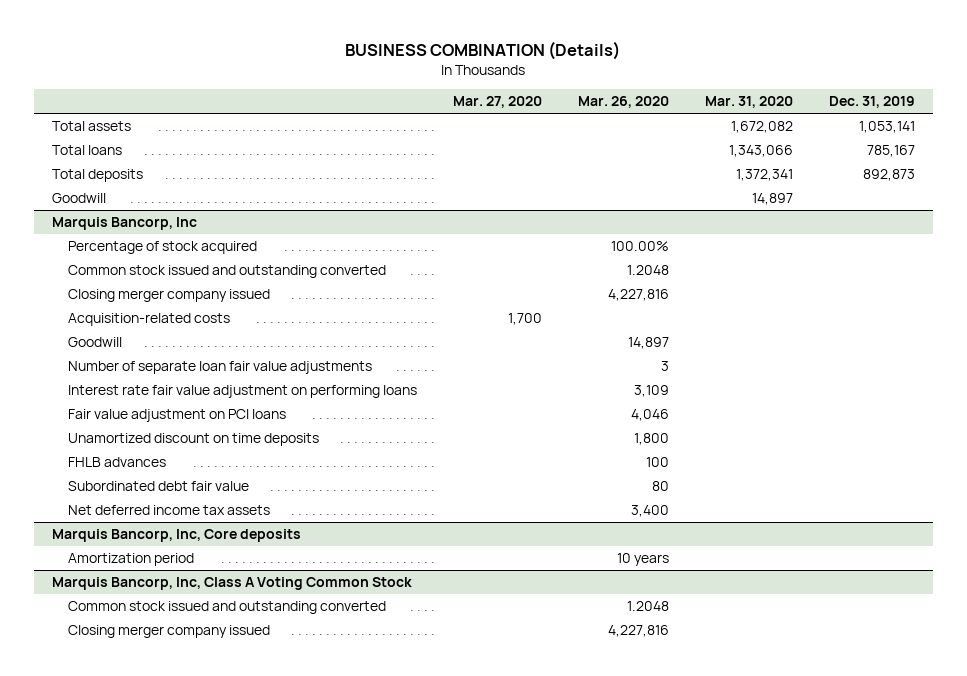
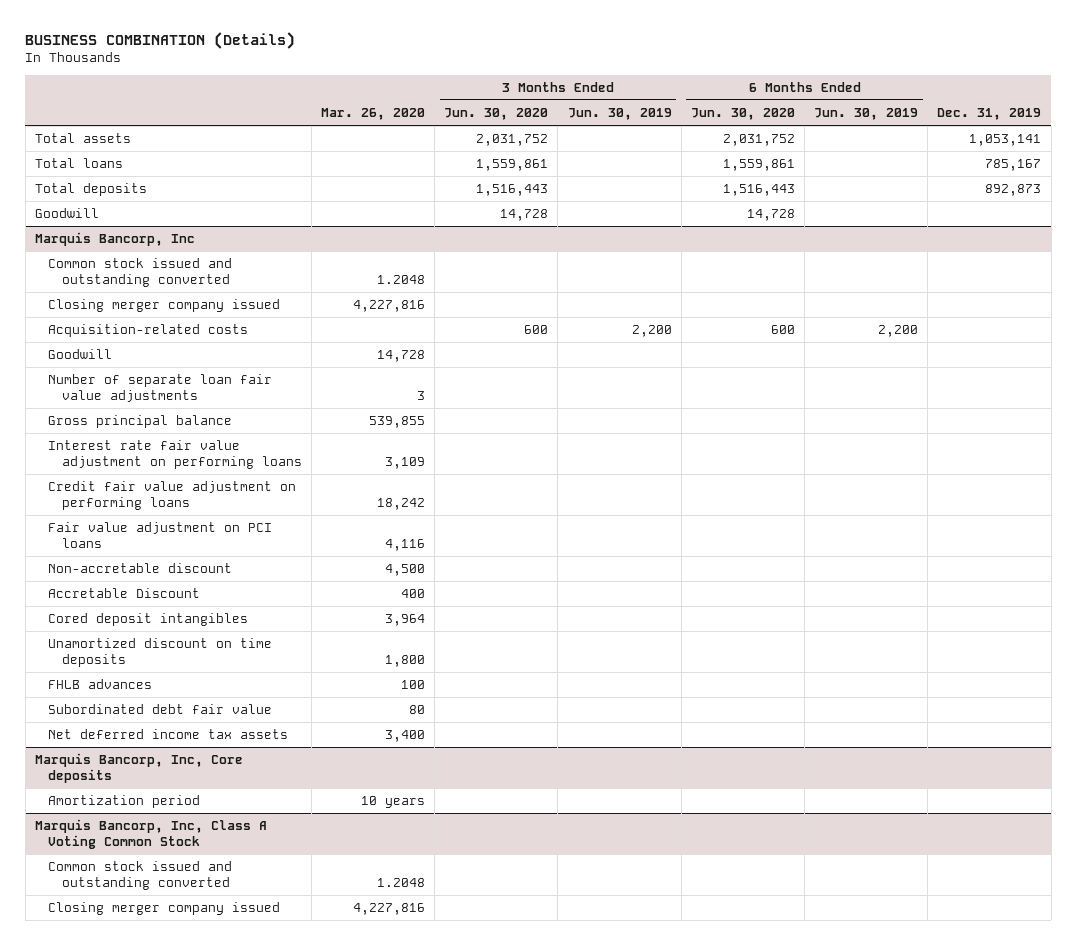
- | Mar. 27, 2020 | Mar. 26, 2020 | Mar. 31, 2020 | Dec. 31, 2019
+ | Mar. 26, 2020 | 3 Months Ended Jun. 30, 2020 | 3 Months Ended Jun. 30, 2019 | 6 Months Ended Jun. 30, 2020 | 6 Months Ended Jun. 30, 2019 | Dec. 31, 2019
@ Marquis Bancorp, Inc
- Percentage of stock acquired | | 100.00% | |
- Goodwill | | 14,897 | |
+ Goodwill | 14,728 | | | | |
+ Gross principal balance | 539,855 | | | | |
- Fair value adjustment on PCI loans | | 4,046 | |
+ Credit fair value adjustment on performing loans | 18,242 | | | | |
+ Fair value adjustment on PCI loans | 4,116 | | | | |
+ Non-accretable discount | 4,500 | | | | |
+ Accretable Discount | 400 | | | | |
+ Cored deposit intangibles | 3,964 | | | | |

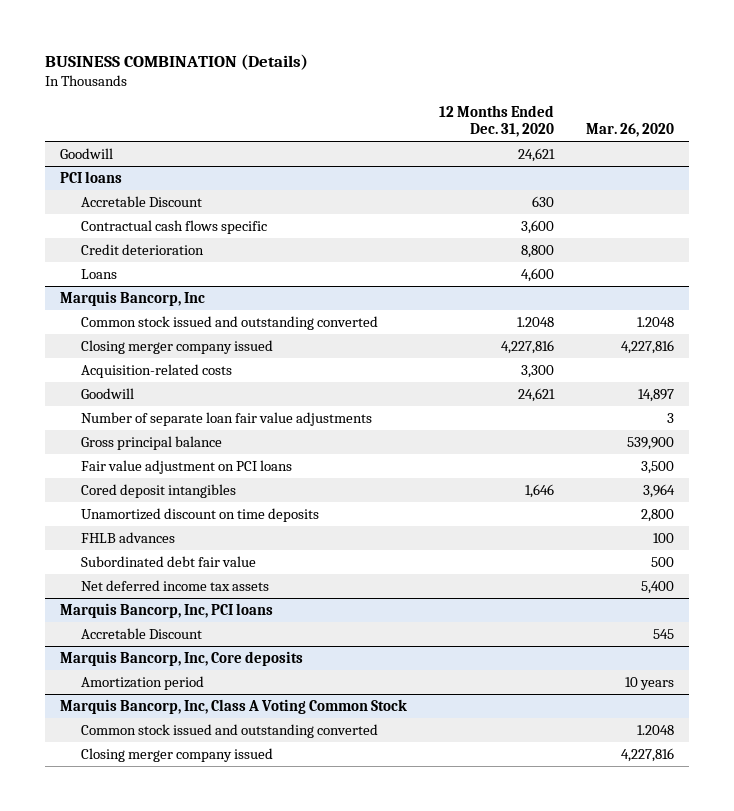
- | Mar. 26, 2020 | 3 Months Ended Jun. 30, 2020 | 3 Months Ended Jun. 30, 2019 | 6 Months Ended Jun. 30, 2020 | 6 Months Ended Jun. 30, 2019 | Dec. 31, 2019
+ | 12 Months Ended Dec. 31, 2020 | Mar. 26, 2020
- Total assets | | 2,031,752 | | 2,031,752 | | 1,053,141
- Total loans | | 1,559,861 | | 1,559,861 | | 785,167
- Total deposits | | 1,516,443 | | 1,516,443 | | 892,873
+ PCI loans
+ Accretable Discount | 630 |
+ Contractual cash flows specific | 3,600 |
+ Credit deterioration | 8,800 |
+ Loans | 4,600 |
@ Marquis Bancorp, Inc
- Goodwill | 14,728 | | | | |
+ Goodwill | 24,621 | 14,897
- Gross principal balance | 539,855 | | | | |
- Interest rate fair value adjustment on performing loans | 3,109 | | | | |
- Credit fair value adjustment on performing loans | 18,242 | | | | |
- Fair value adjustment on PCI loans | 4,116 | | | | |
- Non-accretable discount | 4,500 | | | | |
- Accretable Discount | 400 | | | | |
+ Gross principal balance | | 539,900
+ Fair value adjustment on PCI loans | | 3,500
- Unamortized discount on time deposits | 1,800 | | | | |
+ Unamortized discount on time deposits | | 2,800
- Subordinated debt fair value | 80 | | | | |
- Net deferred income tax assets | 3,400 | | | | |
+ Subordinated debt fair value | | 500
+ Net deferred income tax assets | | 5,400
+ Marquis Bancorp, Inc, PCI loans
+ Accretable Discount | | 545

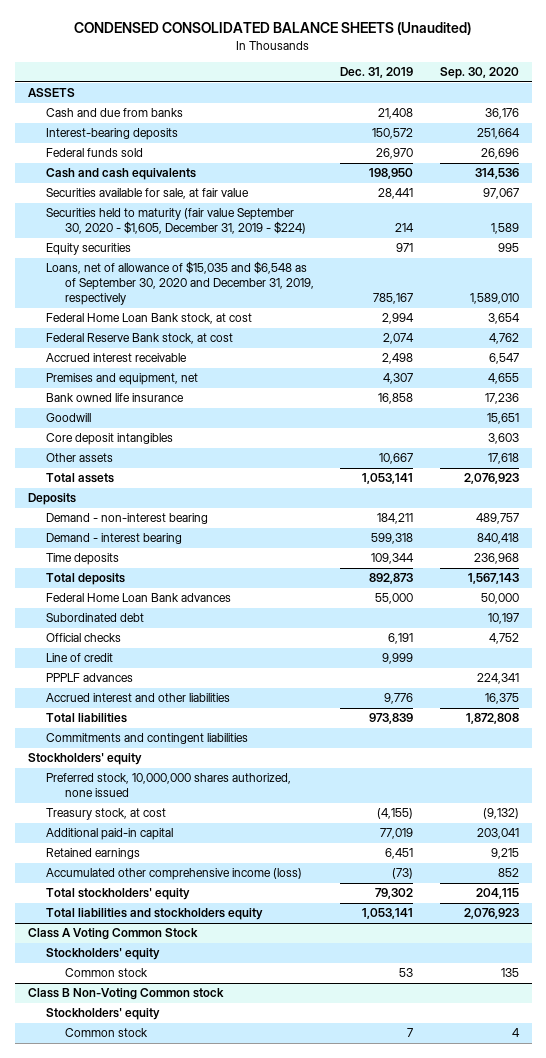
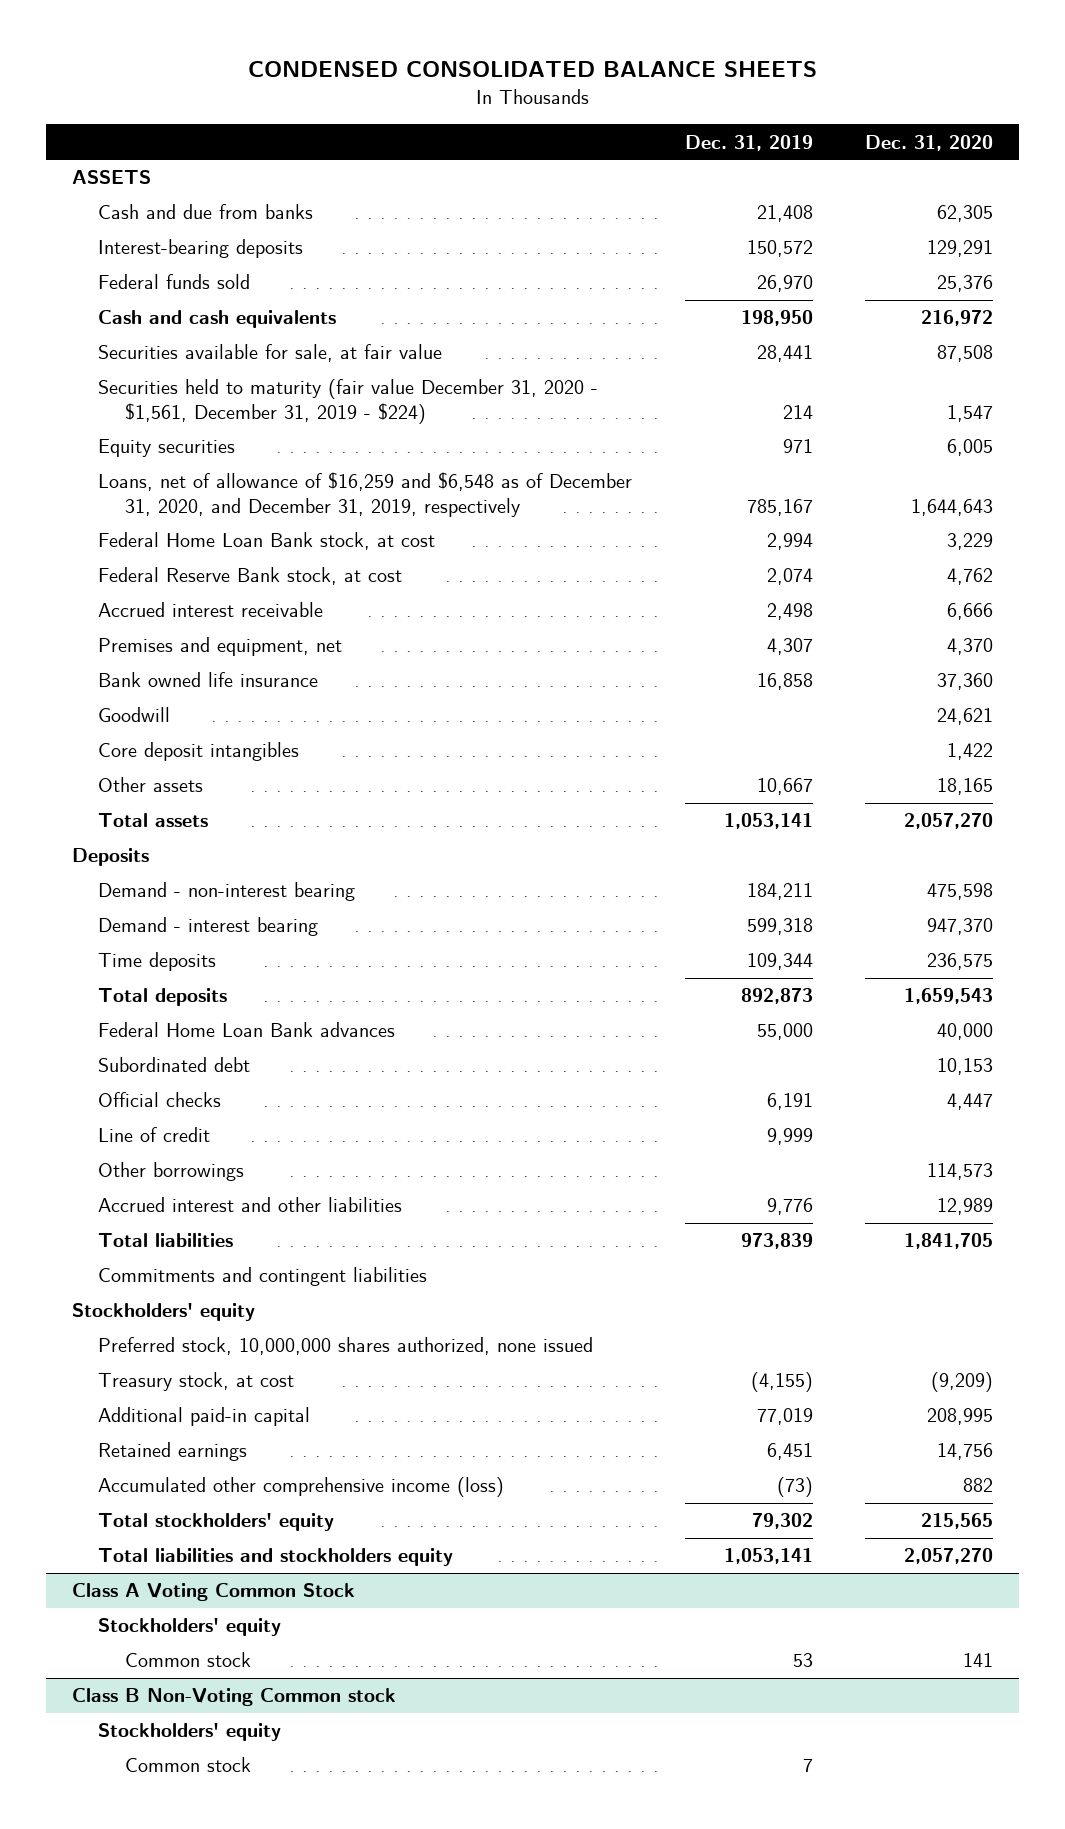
- CONDENSED CONSOLIDATED BALANCE SHEETS (Unaudited)
+ CONDENSED CONSOLIDATED BALANCE SHEETS
- | Dec. 31, 2019 | Sep. 30, 2020
+ | Dec. 31, 2019 | Dec. 31, 2020
- Securities held to maturity (fair value September 30, 2020 - $1,605, December 31, 2019 - $224) | 214 | 1,589
+ Securities held to maturity (fair value December 31, 2020 - $1,561, December 31, 2019 - $224) | 214 | 1,547
- Loans, net of allowance of $15,035 and $6,548 as of September 30, 2020 and December 31, 2019, respectively | 785,167 | 1,589,010
+ Loans, net of allowance of $16,259 and $6,548 as of December 31, 2020, and December 31, 2019, respectively | 785,167 | 1,644,643
- PPPLF advances | | 224,341
+ Other borrowings | | 114,573

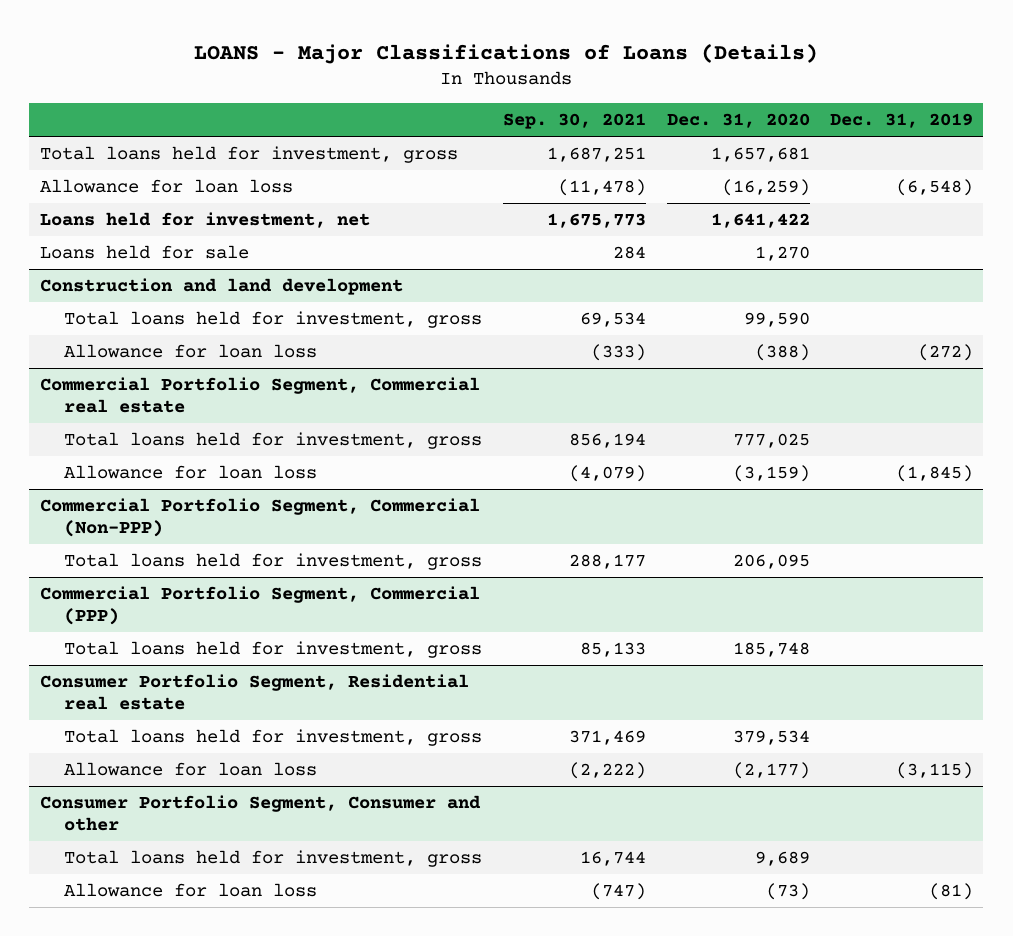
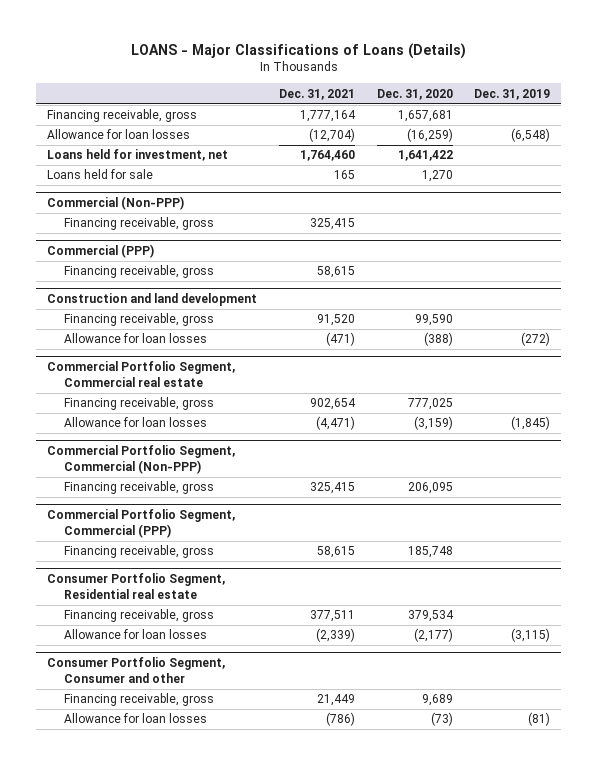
- | Sep. 30, 2021 | Dec. 31, 2020 | Dec. 31, 2019
+ | Dec. 31, 2021 | Dec. 31, 2020 | Dec. 31, 2019
- Total loans held for investment, gross | 1,687,251 | 1,657,681 |
- Allowance for loan loss | (11,478) | (16,259) | (6,548)
+ Financing receivable, gross | 1,777,164 | 1,657,681 |
+ Allowance for loan losses | (12,704) | (16,259) | (6,548)
+ Commercial (Non-PPP)
+ Financing receivable, gross | 325,415 | |
+ Commercial (PPP)
+ Financing receivable, gross | 58,615 | |
@ Construction and land development
- Total loans held for investment, gross | 69,534 | 99,590 |
- Allowance for loan loss | (333) | (388) | (272)
+ Financing receivable, gross | 91,520 | 99,590 |
+ Allowance for loan losses | (471) | (388) | (272)
@ Commercial Portfolio Segment, Commercial real estate
- Total loans held for investment, gross | 856,194 | 777,025 |
- Allowance for loan loss | (4,079) | (3,159) | (1,845)
+ Financing receivable, gross | 902,654 | 777,025 |
+ Allowance for loan losses | (4,471) | (3,159) | (1,845)
@ Commercial Portfolio Segment, Commercial (Non-PPP)
- Total loans held for investment, gross | 288,177 | 206,095 |
+ Financing receivable, gross | 325,415 | 206,095 |
@ Commercial Portfolio Segment, Commercial (PPP)
- Total loans held for investment, gross | 85,133 | 185,748 |
+ Financing receivable, gross | 58,615 | 185,748 |
@ Consumer Portfolio Segment, Residential real estate
- Total loans held for investment, gross | 371,469 | 379,534 |
- Allowance for loan loss | (2,222) | (2,177) | (3,115)
+ Financing receivable, gross | 377,511 | 379,534 |
+ Allowance for loan losses | (2,339) | (2,177) | (3,115)
@ Consumer Portfolio Segment, Consumer and other
- Total loans held for investment, gross | 16,744 | 9,689 |
- Allowance for loan loss | (747) | (73) | (81)
+ Financing receivable, gross | 21,449 | 9,689 |
+ Allowance for loan losses | (786) | (73) | (81)

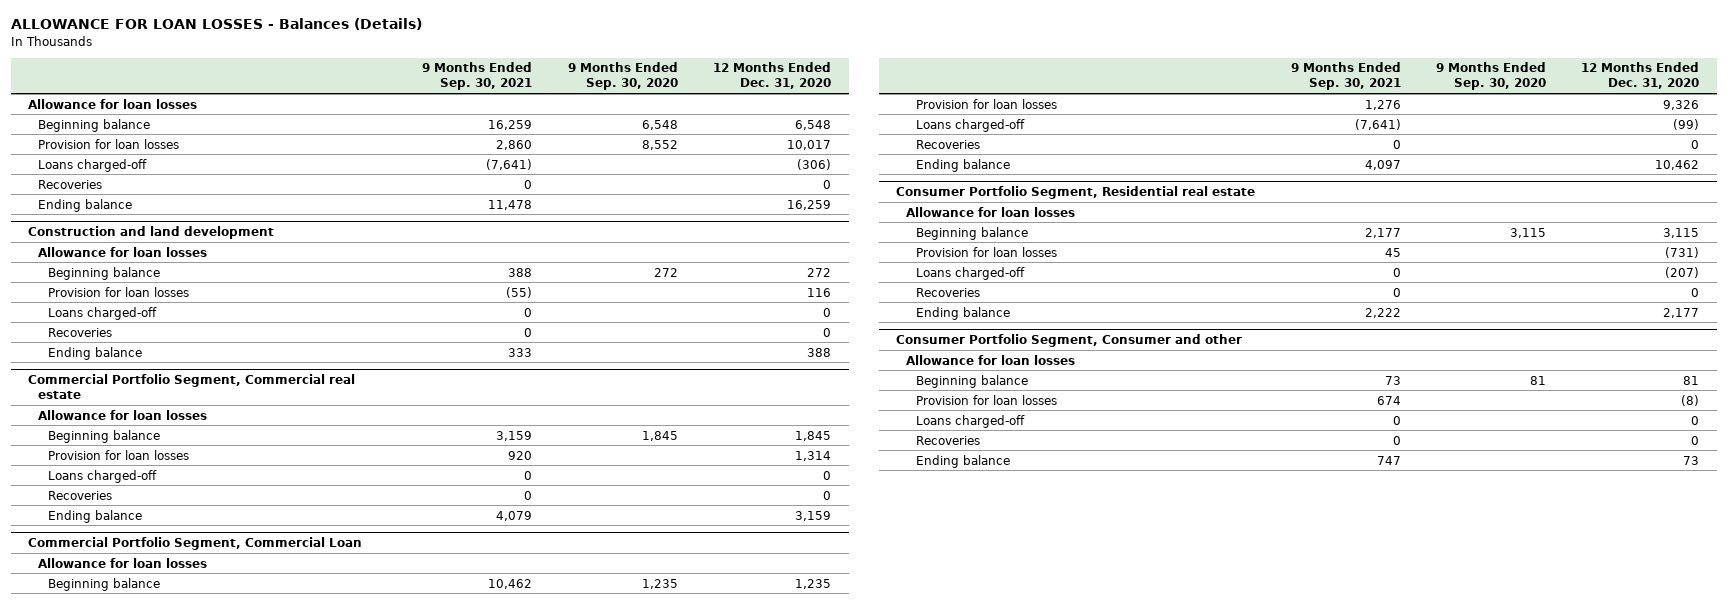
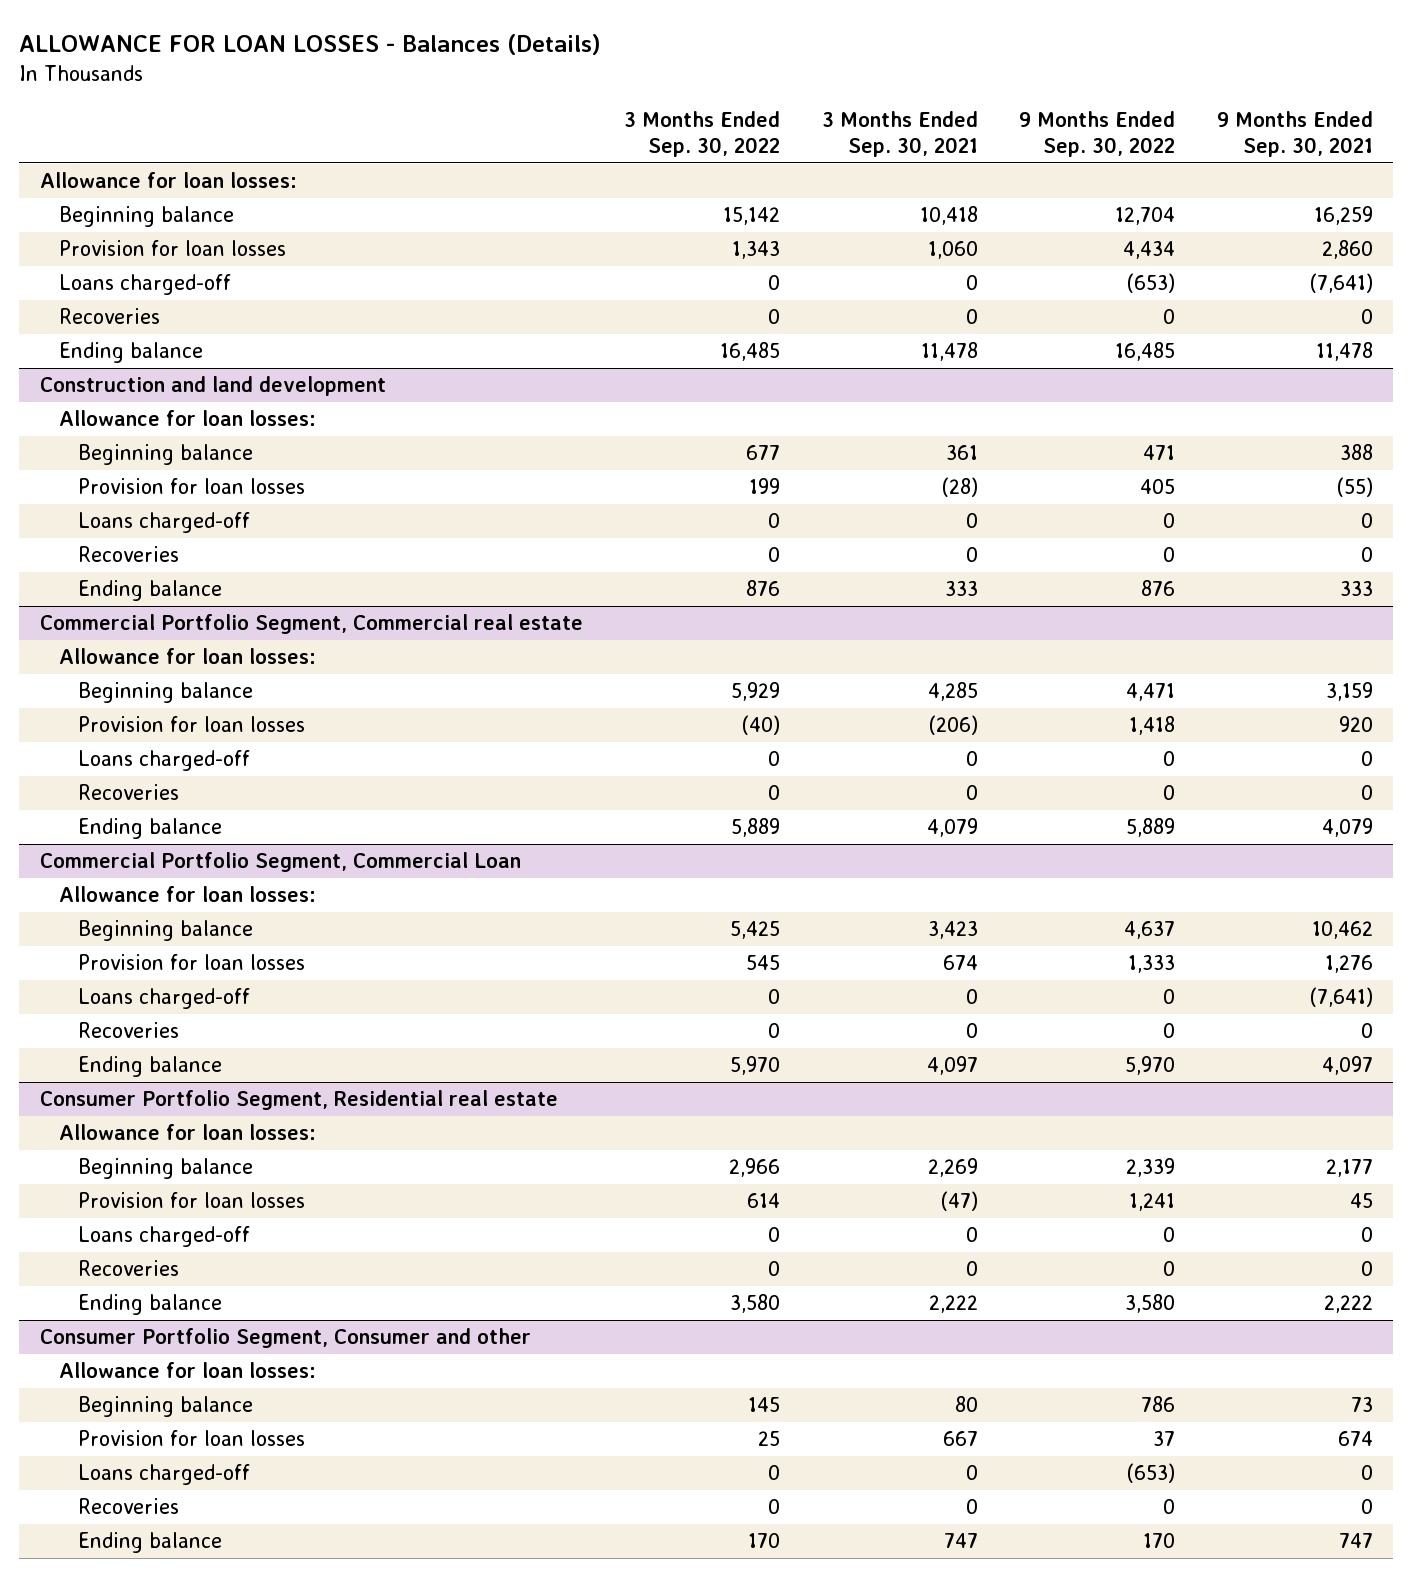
- | 9 Months Ended Sep. 30, 2021 | 9 Months Ended Sep. 30, 2020 | 12 Months Ended Dec. 31, 2020
+ | 3 Months Ended Sep. 30, 2022 | 3 Months Ended Sep. 30, 2021 | 9 Months Ended Sep. 30, 2022 | 9 Months Ended Sep. 30, 2021
- Allowance for loan losses
+ Allowance for loan losses:
@ Construction and land development
- Allowance for loan losses
+ Allowance for loan losses:
@ Commercial Portfolio Segment, Commercial real estate
- Allowance for loan losses
+ Allowance for loan losses:
@ Commercial Portfolio Segment, Commercial Loan
- Allowance for loan losses
+ Allowance for loan losses:
@ Consumer Portfolio Segment, Residential real estate
- Allowance for loan losses
+ Allowance for loan losses:
@ Consumer Portfolio Segment, Consumer and other
- Allowance for loan losses
+ Allowance for loan losses:

